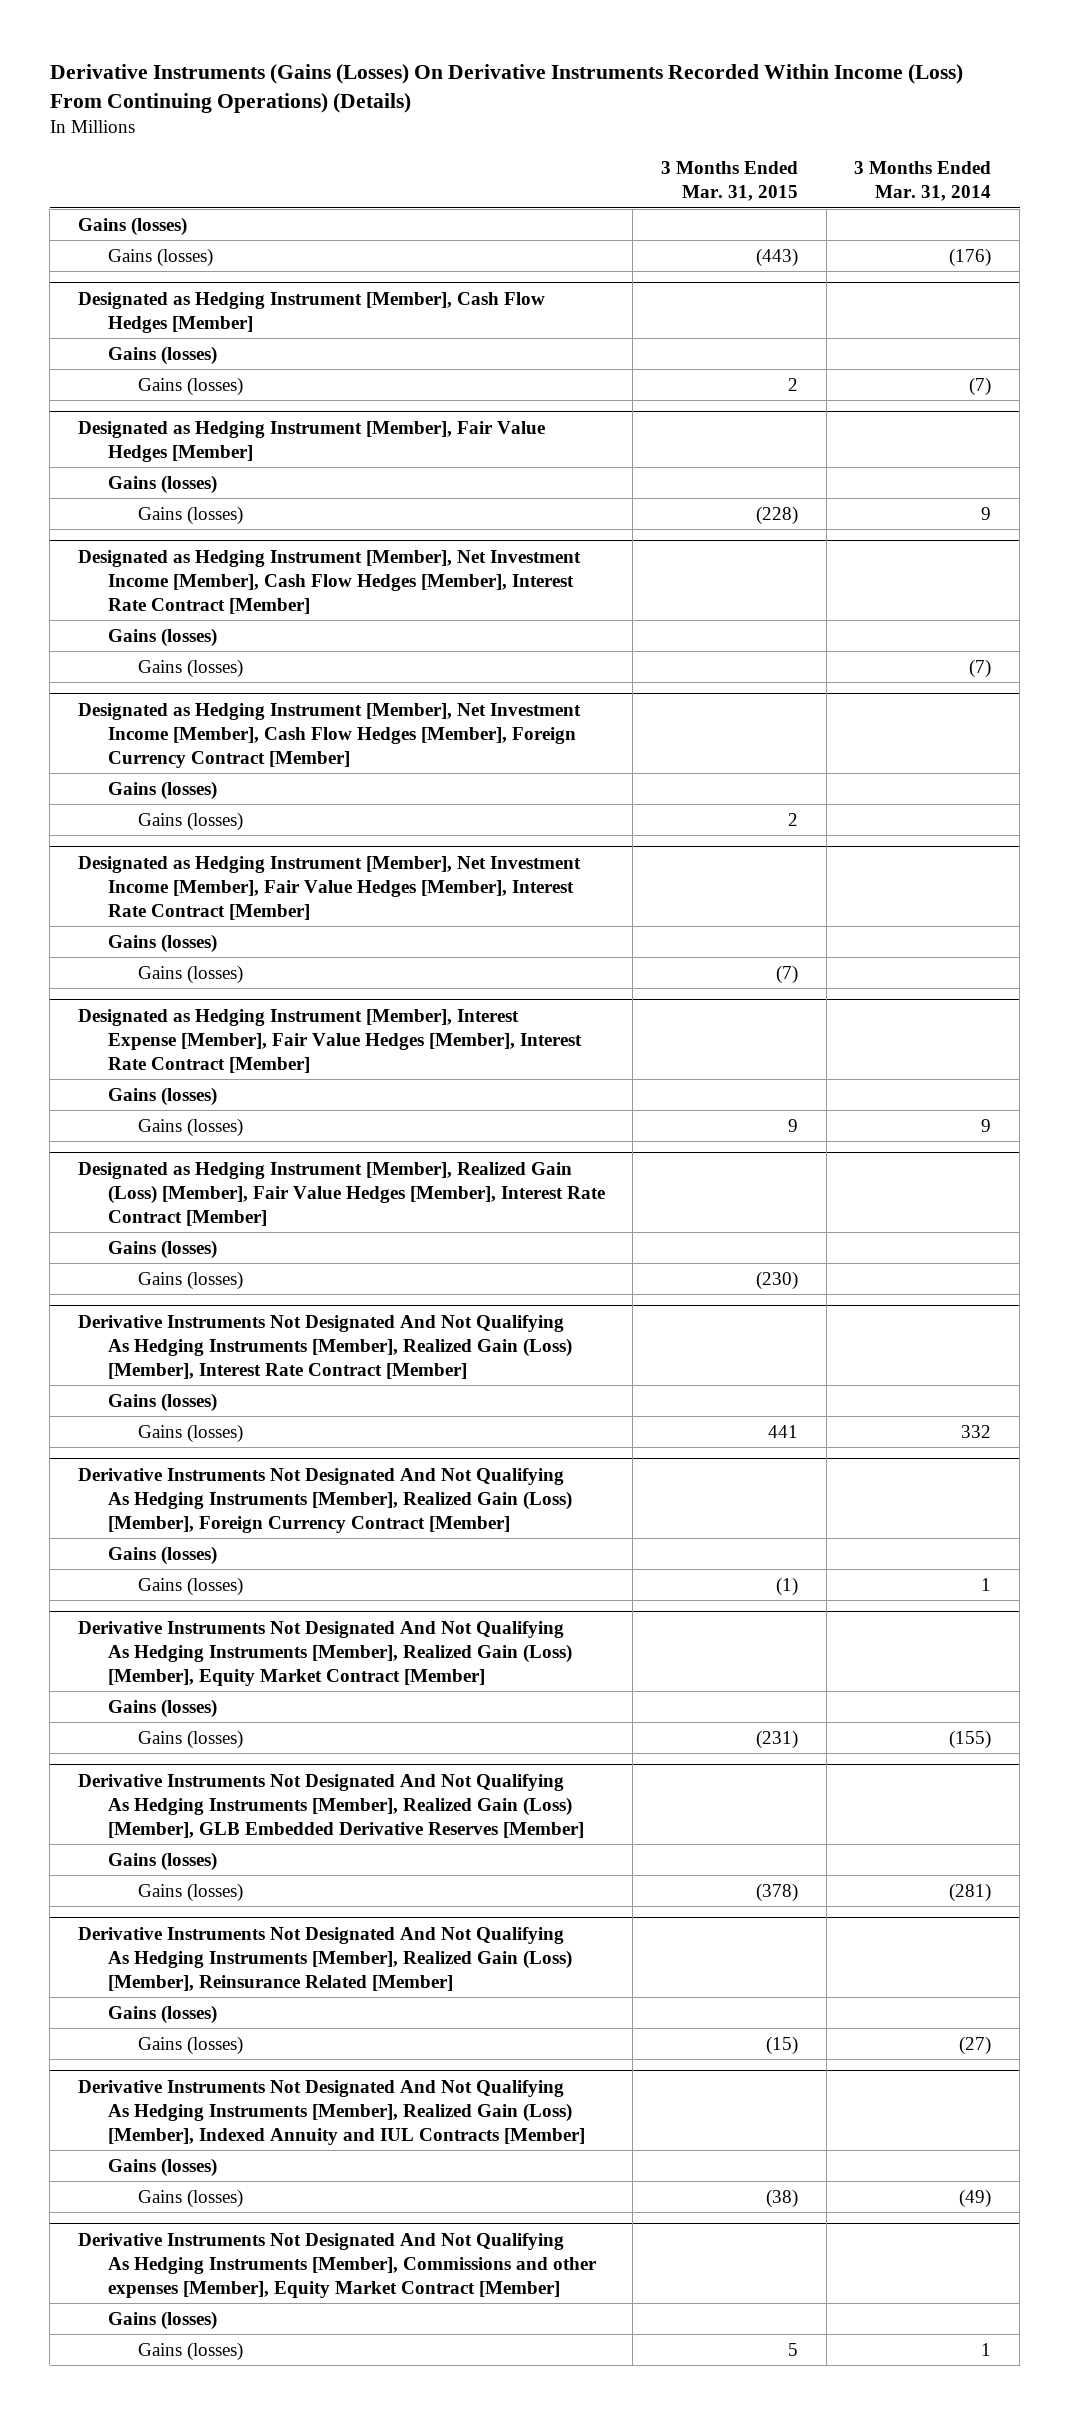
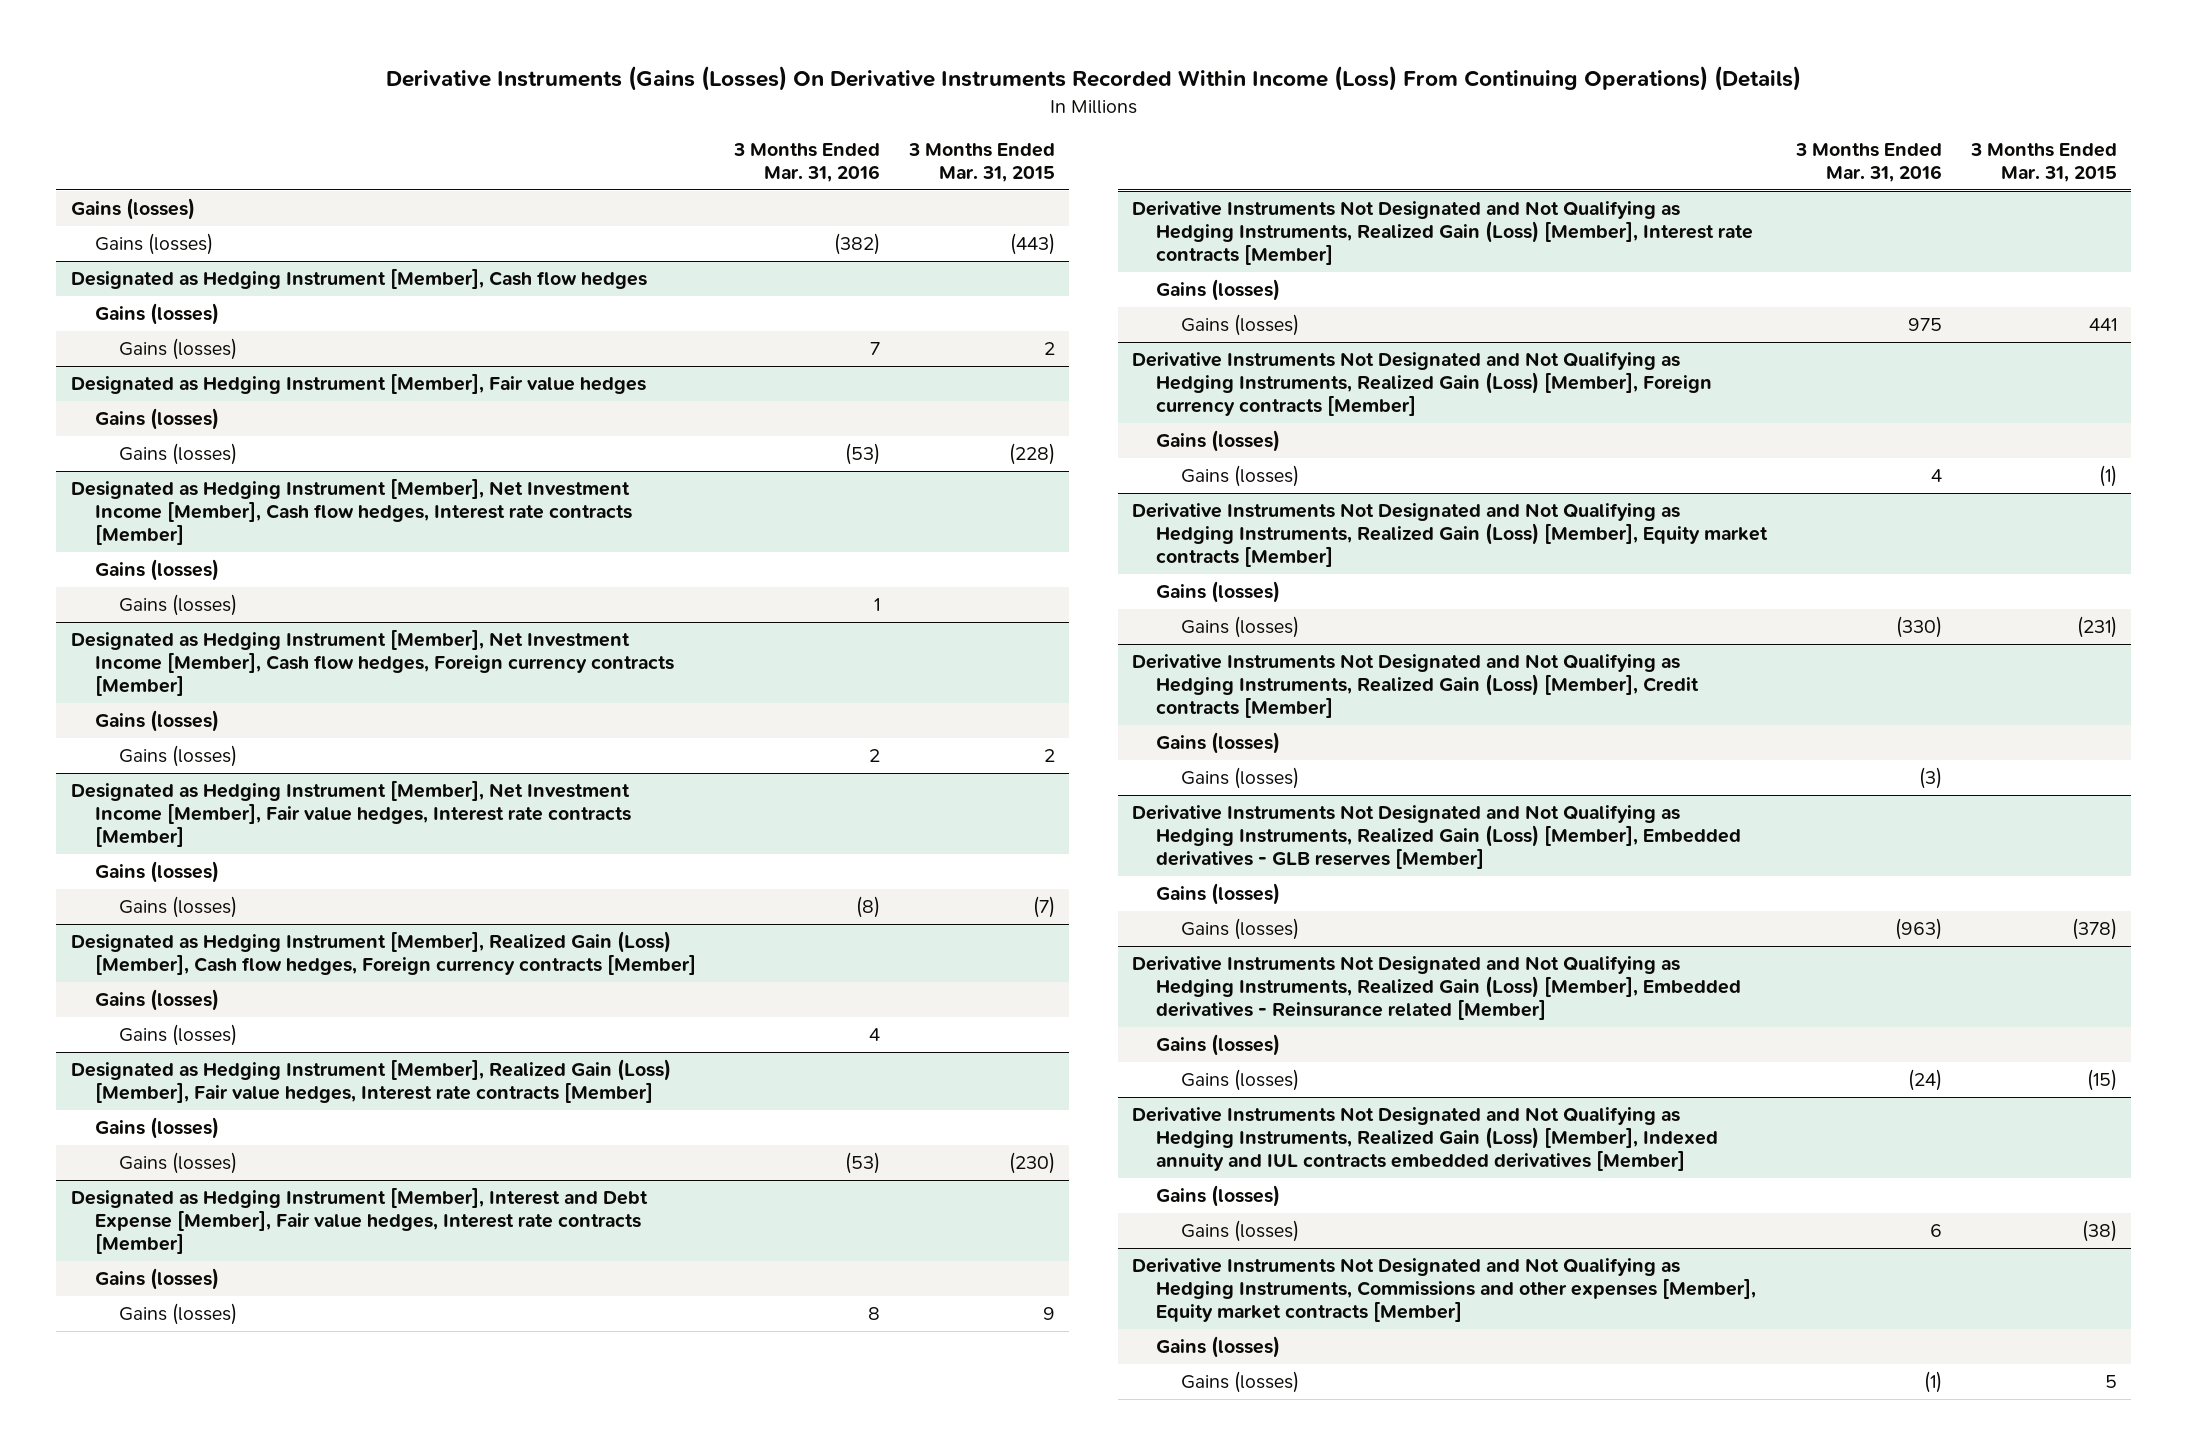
- | 3 Months Ended Mar. 31, 2015 | 3 Months Ended Mar. 31, 2014
+ | 3 Months Ended Mar. 31, 2016 | 3 Months Ended Mar. 31, 2015
- Designated as Hedging Instrument [Member], Cash Flow Hedges [Member]
+ Designated as Hedging Instrument [Member], Cash flow hedges
- Designated as Hedging Instrument [Member], Fair Value Hedges [Member]
+ Designated as Hedging Instrument [Member], Fair value hedges
- Designated as Hedging Instrument [Member], Net Investment Income [Member], Cash Flow Hedges [Member], Interest Rate Contract [Member]
+ Designated as Hedging Instrument [Member], Net Investment Income [Member], Cash flow hedges, Interest rate contracts [Member]
- Designated as Hedging Instrument [Member], Net Investment Income [Member], Cash Flow Hedges [Member], Foreign Currency Contract [Member]
+ Designated as Hedging Instrument [Member], Net Investment Income [Member], Cash flow hedges, Foreign currency contracts [Member]
- Designated as Hedging Instrument [Member], Net Investment Income [Member], Fair Value Hedges [Member], Interest Rate Contract [Member]
+ Designated as Hedging Instrument [Member], Net Investment Income [Member], Fair value hedges, Interest rate contracts [Member]
- Designated as Hedging Instrument [Member], Interest Expense [Member], Fair Value Hedges [Member], Interest Rate Contract [Member]
+ Designated as Hedging Instrument [Member], Realized Gain (Loss) [Member], Cash flow hedges, Foreign currency contracts [Member]
- Gains (losses) | 9 | 9
- Designated as Hedging Instrument [Member], Realized Gain (Loss) [Member], Fair Value Hedges [Member], Interest Rate Contract [Member]
+ Designated as Hedging Instrument [Member], Realized Gain (Loss) [Member], Fair value hedges, Interest rate contracts [Member]
+ Gains (losses)
- Derivative Instruments Not Designated And Not Qualifying As Hedging Instruments [Member], Realized Gain (Loss) [Member], Interest Rate Contract [Member]
+ Designated as Hedging Instrument [Member], Interest and Debt Expense [Member], Fair value hedges, Interest rate contracts [Member]
+ Gains (losses) | 8 | 9
+ Derivative Instruments Not Designated and Not Qualifying as Hedging Instruments, Realized Gain (Loss) [Member], Interest rate contracts [Member]
+ Gains (losses)
- Derivative Instruments Not Designated And Not Qualifying As Hedging Instruments [Member], Realized Gain (Loss) [Member], Foreign Currency Contract [Member]
+ Derivative Instruments Not Designated and Not Qualifying as Hedging Instruments, Realized Gain (Loss) [Member], Foreign currency contracts [Member]
- Derivative Instruments Not Designated And Not Qualifying As Hedging Instruments [Member], Realized Gain (Loss) [Member], Equity Market Contract [Member]
+ Derivative Instruments Not Designated and Not Qualifying as Hedging Instruments, Realized Gain (Loss) [Member], Equity market contracts [Member]
- Derivative Instruments Not Designated And Not Qualifying As Hedging Instruments [Member], Realized Gain (Loss) [Member], GLB Embedded Derivative Reserves [Member]
+ Derivative Instruments Not Designated and Not Qualifying as Hedging Instruments, Realized Gain (Loss) [Member], Credit contracts [Member]
+ Gains (losses) | (3) |
+ Derivative Instruments Not Designated and Not Qualifying as Hedging Instruments, Realized Gain (Loss) [Member], Embedded derivatives - GLB reserves [Member]
+ Gains (losses)
- Derivative Instruments Not Designated And Not Qualifying As Hedging Instruments [Member], Realized Gain (Loss) [Member], Reinsurance Related [Member]
+ Derivative Instruments Not Designated and Not Qualifying as Hedging Instruments, Realized Gain (Loss) [Member], Embedded derivatives - Reinsurance related [Member]
- Derivative Instruments Not Designated And Not Qualifying As Hedging Instruments [Member], Realized Gain (Loss) [Member], Indexed Annuity and IUL Contracts [Member]
+ Derivative Instruments Not Designated and Not Qualifying as Hedging Instruments, Realized Gain (Loss) [Member], Indexed annuity and IUL contracts embedded derivatives [Member]
- Derivative Instruments Not Designated And Not Qualifying As Hedging Instruments [Member], Commissions and other expenses [Member], Equity Market Contract [Member]
+ Derivative Instruments Not Designated and Not Qualifying as Hedging Instruments, Commissions and other expenses [Member], Equity market contracts [Member]

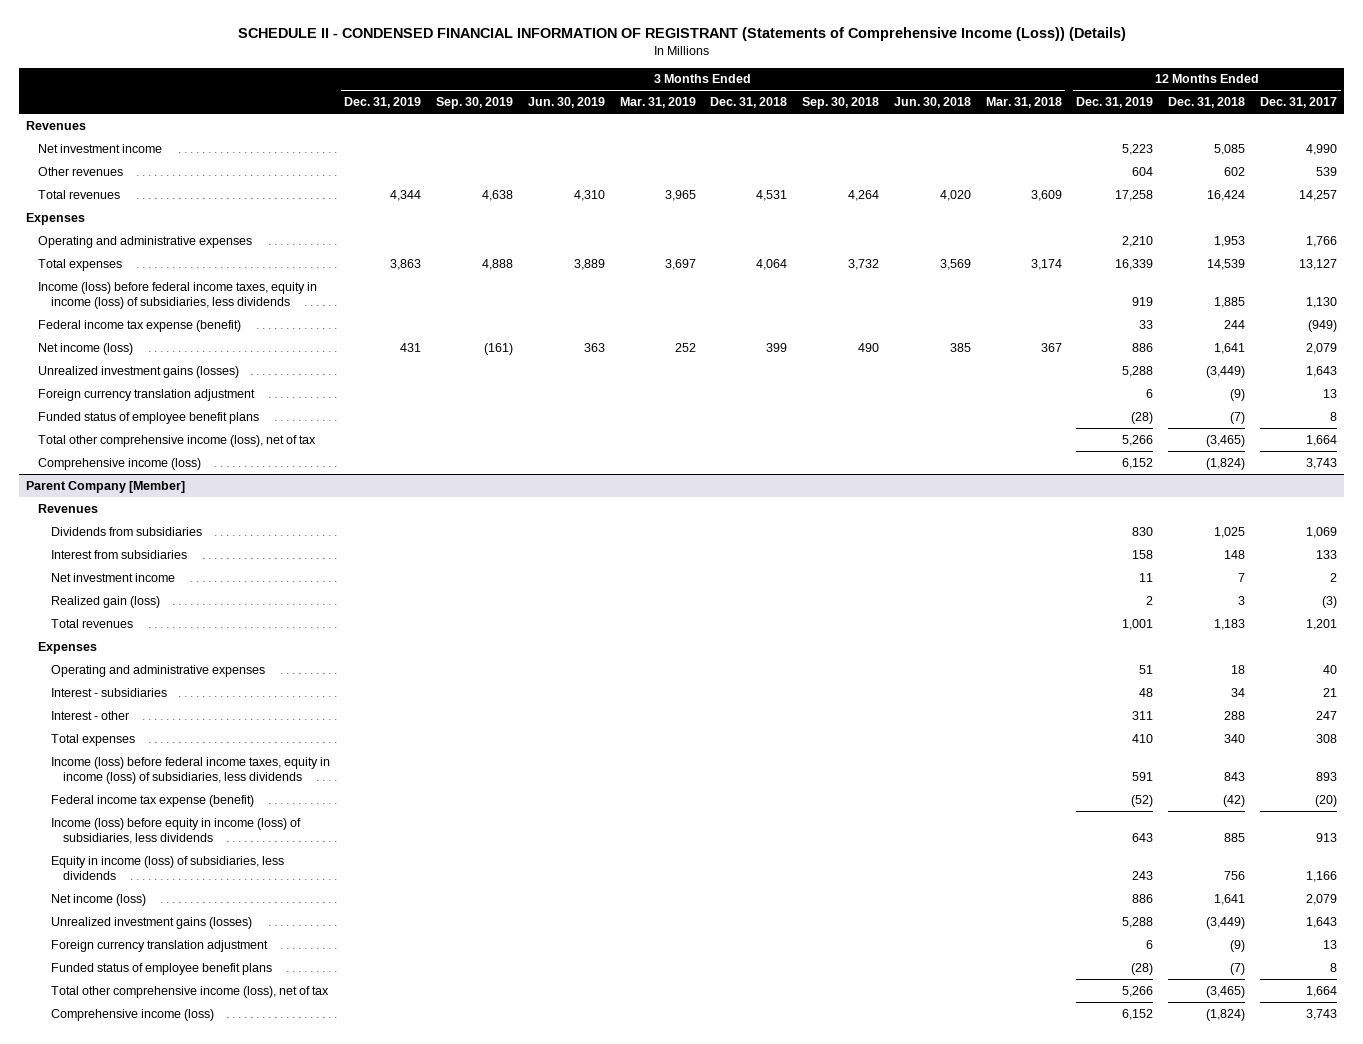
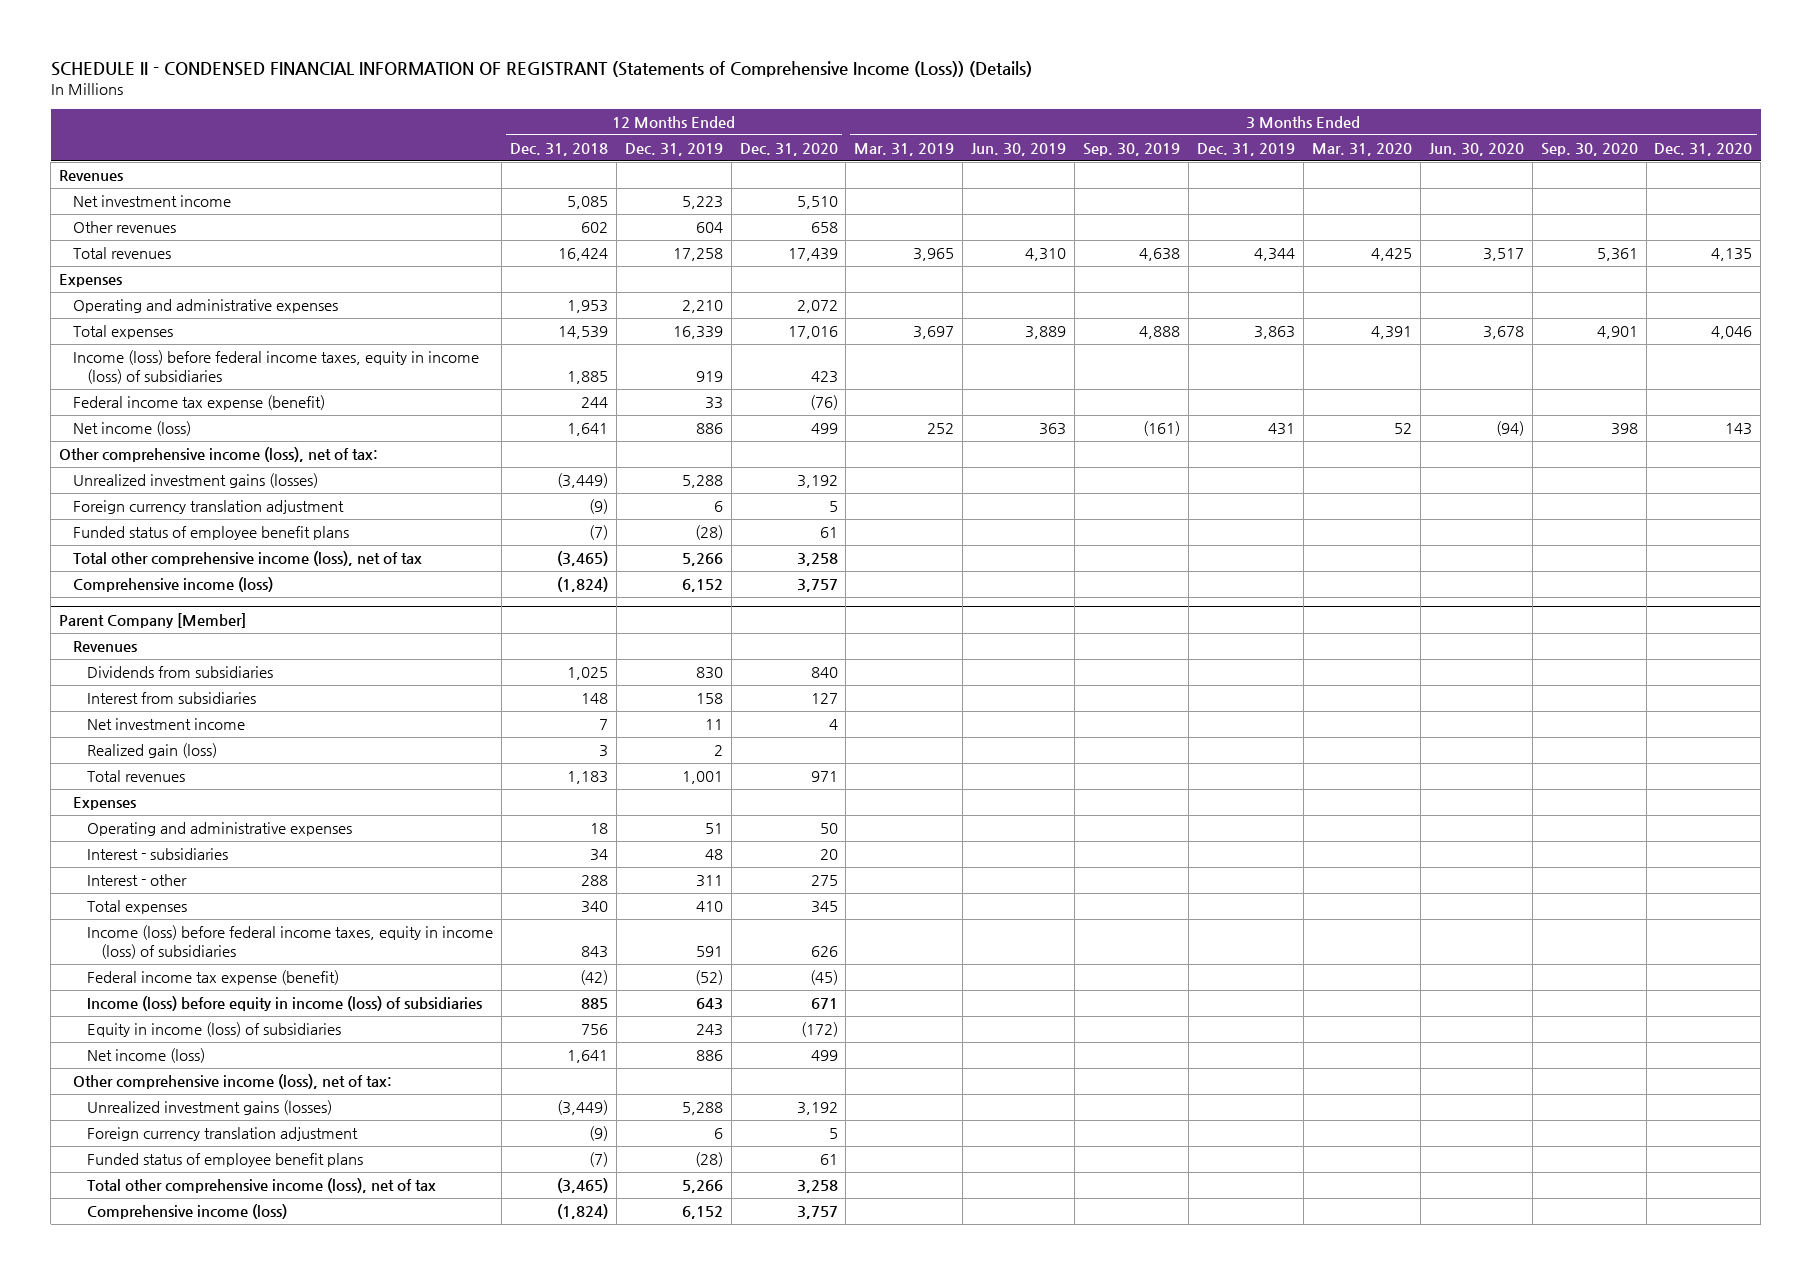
- | 3 Months Ended Dec. 31, 2019 | 3 Months Ended Sep. 30, 2019 | 3 Months Ended Jun. 30, 2019 | 3 Months Ended Mar. 31, 2019 | 3 Months Ended Dec. 31, 2018 | 3 Months Ended Sep. 30, 2018 | 3 Months Ended Jun. 30, 2018 | 3 Months Ended Mar. 31, 2018 | 12 Months Ended Dec. 31, 2019 | 12 Months Ended Dec. 31, 2018 | 12 Months Ended Dec. 31, 2017
+ | 12 Months Ended Dec. 31, 2018 | 12 Months Ended Dec. 31, 2019 | 12 Months Ended Dec. 31, 2020 | 3 Months Ended Mar. 31, 2019 | 3 Months Ended Jun. 30, 2019 | 3 Months Ended Sep. 30, 2019 | 3 Months Ended Dec. 31, 2019 | 3 Months Ended Mar. 31, 2020 | 3 Months Ended Jun. 30, 2020 | 3 Months Ended Sep. 30, 2020 | 3 Months Ended Dec. 31, 2020
- Income (loss) before federal income taxes, equity in income (loss) of subsidiaries, less dividends | | | | | | | | | 919 | 1,885 | 1,130
+ Income (loss) before federal income taxes, equity in income (loss) of subsidiaries | 1,885 | 919 | 423 | | | | | | | |
+ Other comprehensive income (loss), net of tax:
@ Parent Company [Member]
- Income (loss) before federal income taxes, equity in income (loss) of subsidiaries, less dividends | | | | | | | | | 591 | 843 | 893
+ Income (loss) before federal income taxes, equity in income (loss) of subsidiaries | 843 | 591 | 626 | | | | | | | |
- Income (loss) before equity in income (loss) of subsidiaries, less dividends | | | | | | | | | 643 | 885 | 913
- Equity in income (loss) of subsidiaries, less dividends | | | | | | | | | 243 | 756 | 1,166
+ Income (loss) before equity in income (loss) of subsidiaries | 885 | 643 | 671 | | | | | | | |
+ Equity in income (loss) of subsidiaries | 756 | 243 | (172) | | | | | | | |
+ Other comprehensive income (loss), net of tax:

